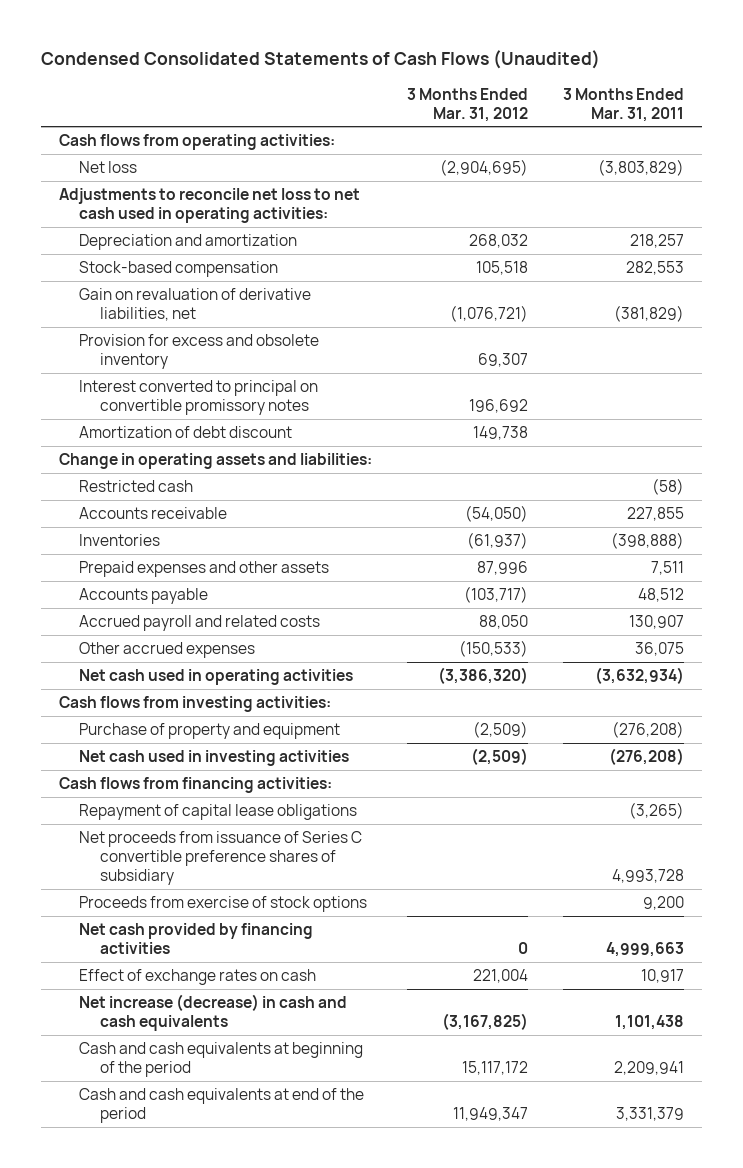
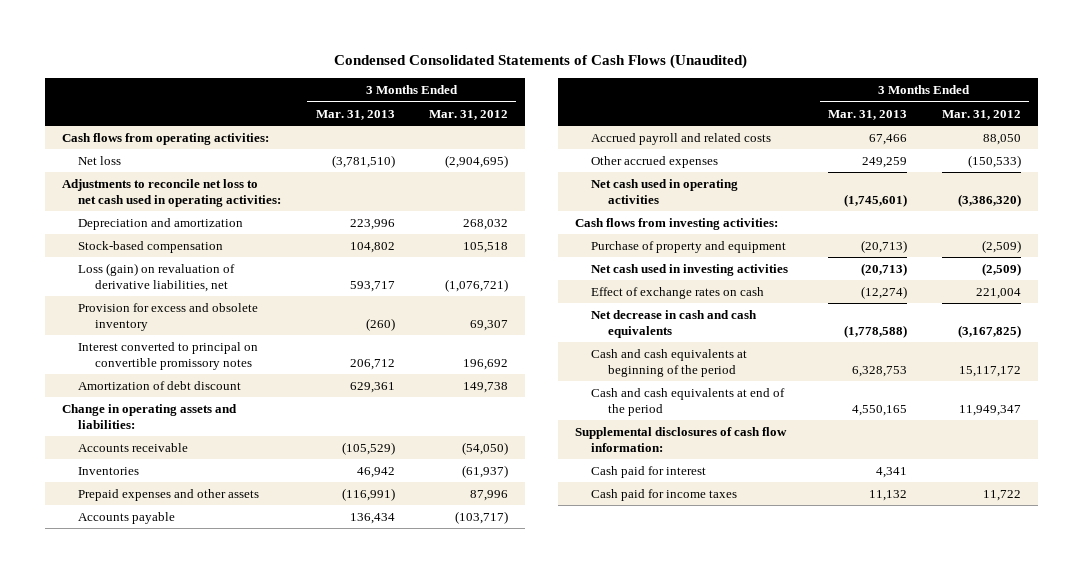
- | 3 Months Ended Mar. 31, 2012 | 3 Months Ended Mar. 31, 2011
+ | 3 Months Ended Mar. 31, 2013 | 3 Months Ended Mar. 31, 2012
- Gain on revaluation of derivative liabilities, net | (1,076,721) | (381,829)
+ Loss (gain) on revaluation of derivative liabilities, net | 593,717 | (1,076,721)
- Restricted cash | | (58)
- Cash flows from financing activities:
- Repayment of capital lease obligations | | (3,265)
- Net proceeds from issuance of Series C convertible preference shares of subsidiary | | 4,993,728
- Proceeds from exercise of stock options | | 9,200
- Net cash provided by financing activities | 0 | 4,999,663
- Net increase (decrease) in cash and cash equivalents | (3,167,825) | 1,101,438
+ Net decrease in cash and cash equivalents | (1,778,588) | (3,167,825)
+ Supplemental disclosures of cash flow information:
+ Cash paid for interest | 4,341 |
+ Cash paid for income taxes | 11,132 | 11,722

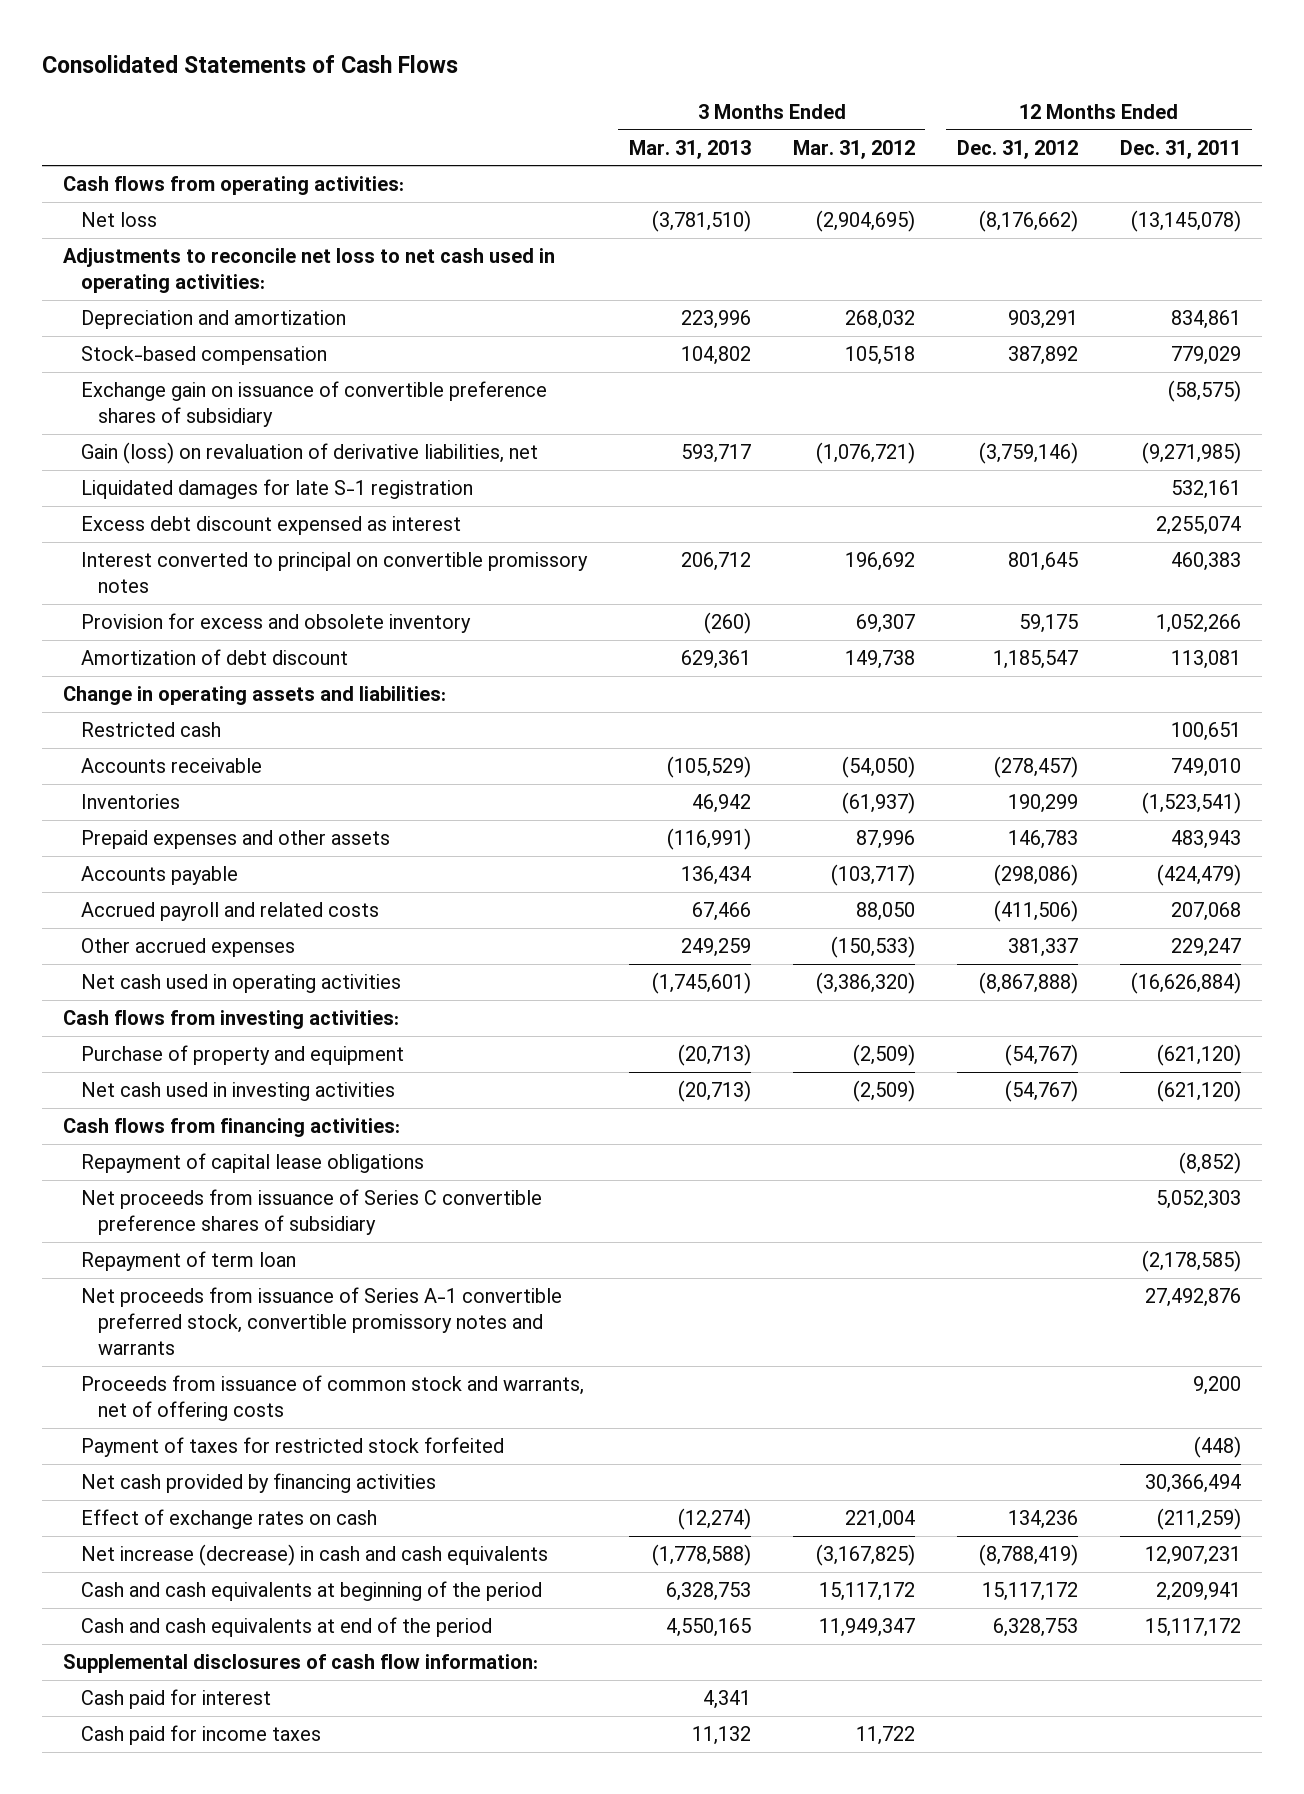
- Condensed Consolidated Statements of Cash Flows (Unaudited)
+ Consolidated Statements of Cash Flows
- | 3 Months Ended Mar. 31, 2013 | 3 Months Ended Mar. 31, 2012
+ | 3 Months Ended Mar. 31, 2013 | 3 Months Ended Mar. 31, 2012 | 12 Months Ended Dec. 31, 2012 | 12 Months Ended Dec. 31, 2011
- Loss (gain) on revaluation of derivative liabilities, net | 593,717 | (1,076,721)
+ Exchange gain on issuance of convertible preference shares of subsidiary | | | | (58,575)
+ Gain (loss) on revaluation of derivative liabilities, net | 593,717 | (1,076,721) | (3,759,146) | (9,271,985)
+ Liquidated damages for late S-1 registration | | | | 532,161
+ Excess debt discount expensed as interest | | | | 2,255,074
moved down: Provision for excess and obsolete inventory | (260) | 69,307 | 59,175 | 1,052,266
+ Restricted cash | | | | 100,651
+ Cash flows from financing activities:
+ Repayment of capital lease obligations | | | | (8,852)
+ Net proceeds from issuance of Series C convertible preference shares of subsidiary | | | | 5,052,303
+ Repayment of term loan | | | | (2,178,585)
+ Net proceeds from issuance of Series A-1 convertible preferred stock, convertible promissory notes and warrants | | | | 27,492,876
+ Proceeds from issuance of common stock and warrants, net of offering costs | | | | 9,200
+ Payment of taxes for restricted stock forfeited | | | | (448)
+ Net cash provided by financing activities | | | | 30,366,494
- Net decrease in cash and cash equivalents | (1,778,588) | (3,167,825)
+ Net increase (decrease) in cash and cash equivalents | (1,778,588) | (3,167,825) | (8,788,419) | 12,907,231

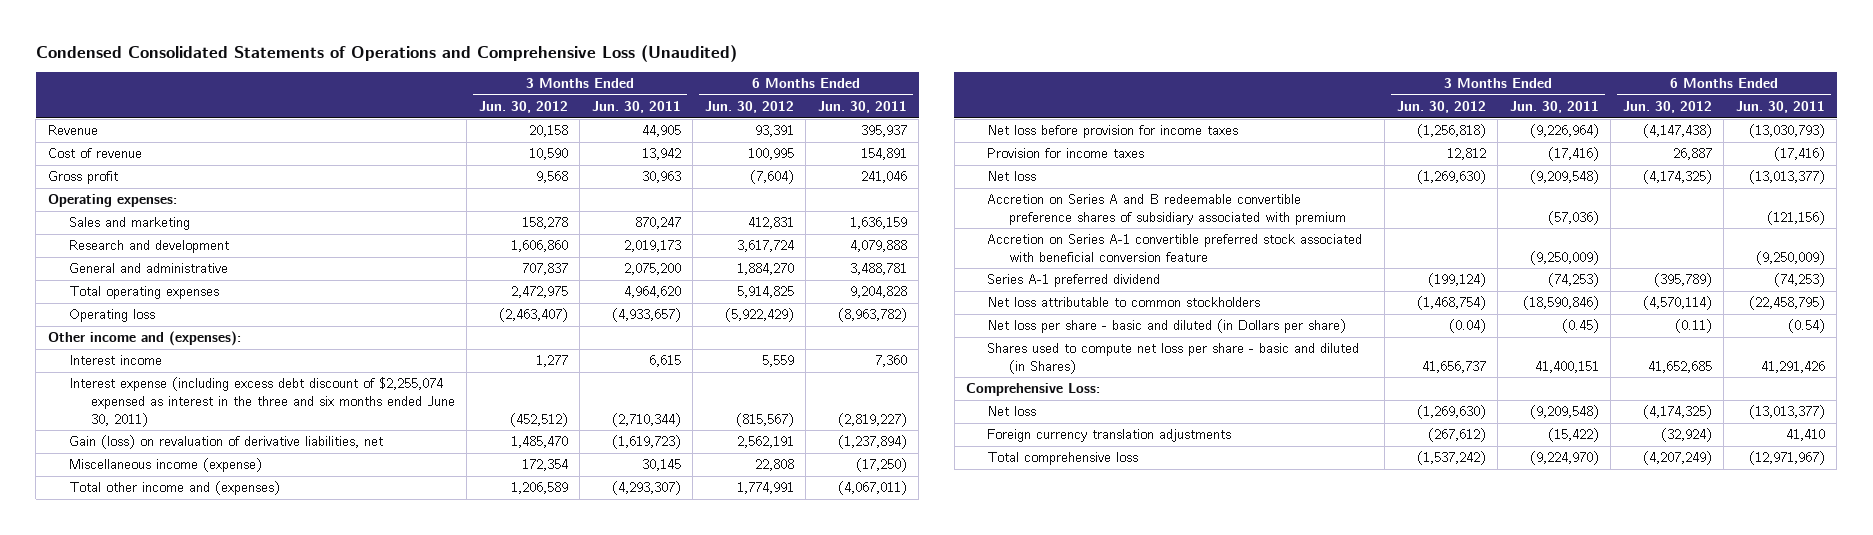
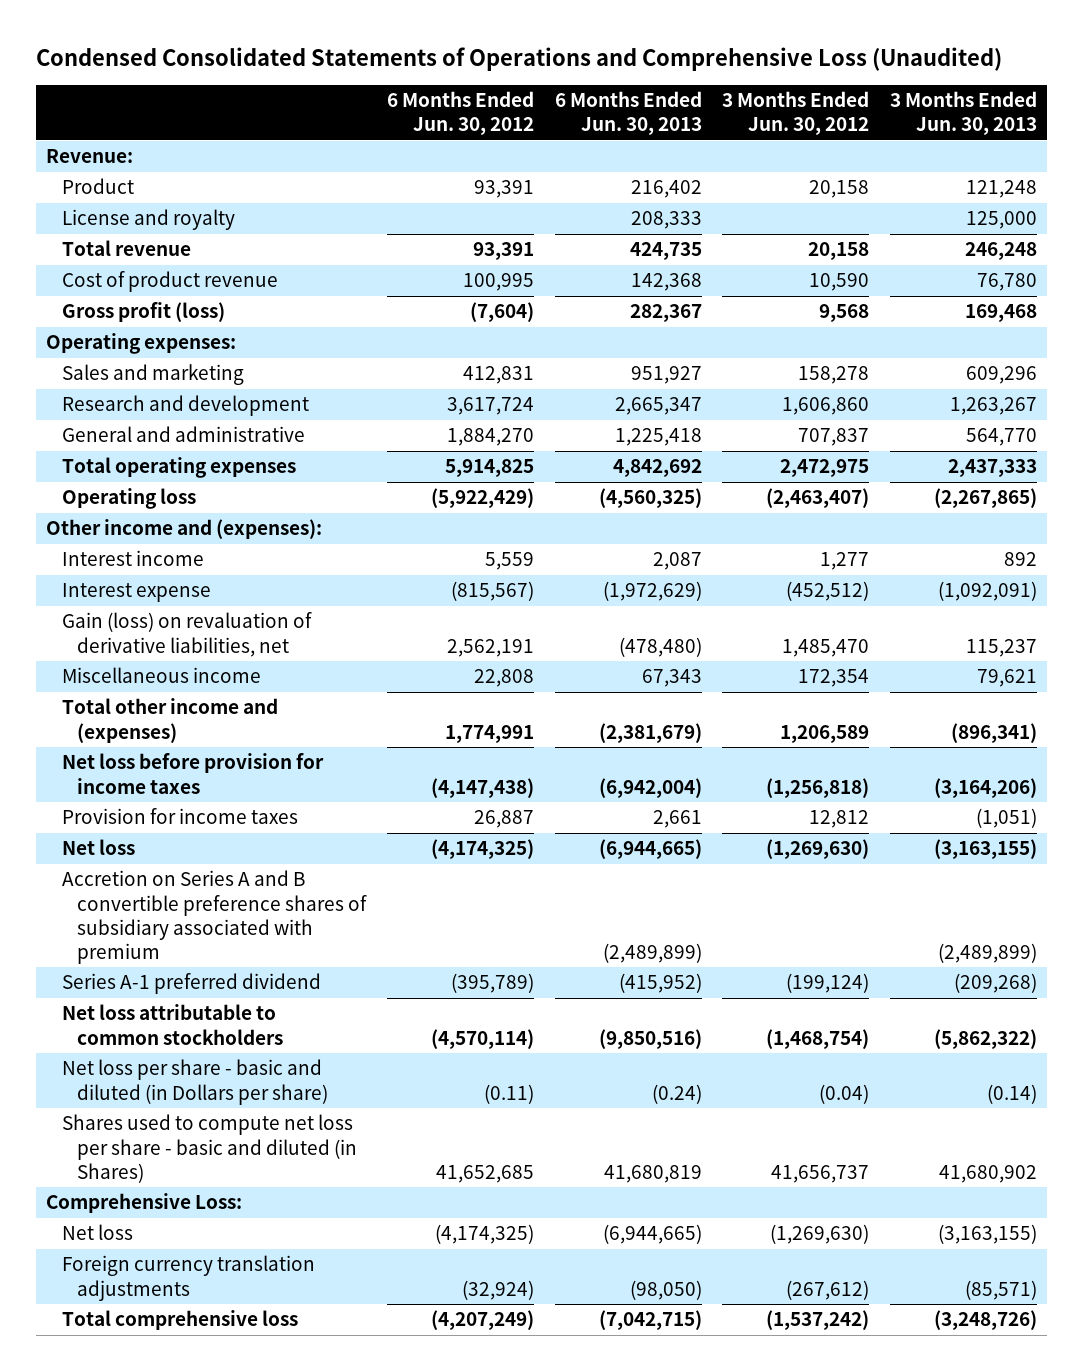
- | 3 Months Ended Jun. 30, 2012 | 3 Months Ended Jun. 30, 2011 | 6 Months Ended Jun. 30, 2012 | 6 Months Ended Jun. 30, 2011
+ | 6 Months Ended Jun. 30, 2012 | 6 Months Ended Jun. 30, 2013 | 3 Months Ended Jun. 30, 2012 | 3 Months Ended Jun. 30, 2013
- Revenue | 20,158 | 44,905 | 93,391 | 395,937
- Cost of revenue | 10,590 | 13,942 | 100,995 | 154,891
- Gross profit | 9,568 | 30,963 | (7,604) | 241,046
+ Revenue:
+ Product | 93,391 | 216,402 | 20,158 | 121,248
+ License and royalty | | 208,333 | | 125,000
+ Total revenue | 93,391 | 424,735 | 20,158 | 246,248
+ Cost of product revenue | 100,995 | 142,368 | 10,590 | 76,780
+ Gross profit (loss) | (7,604) | 282,367 | 9,568 | 169,468
- Interest expense (including excess debt discount of $2,255,074 expensed as interest in the three and six months ended June 30, 2011) | (452,512) | (2,710,344) | (815,567) | (2,819,227)
+ Interest expense | (815,567) | (1,972,629) | (452,512) | (1,092,091)
- Miscellaneous income (expense) | 172,354 | 30,145 | 22,808 | (17,250)
+ Miscellaneous income | 22,808 | 67,343 | 172,354 | 79,621
- Accretion on Series A and B redeemable convertible preference shares of subsidiary associated with premium | | (57,036) | | (121,156)
- Accretion on Series A-1 convertible preferred stock associated with beneficial conversion feature | | (9,250,009) | | (9,250,009)
+ Accretion on Series A and B convertible preference shares of subsidiary associated with premium | | (2,489,899) | | (2,489,899)

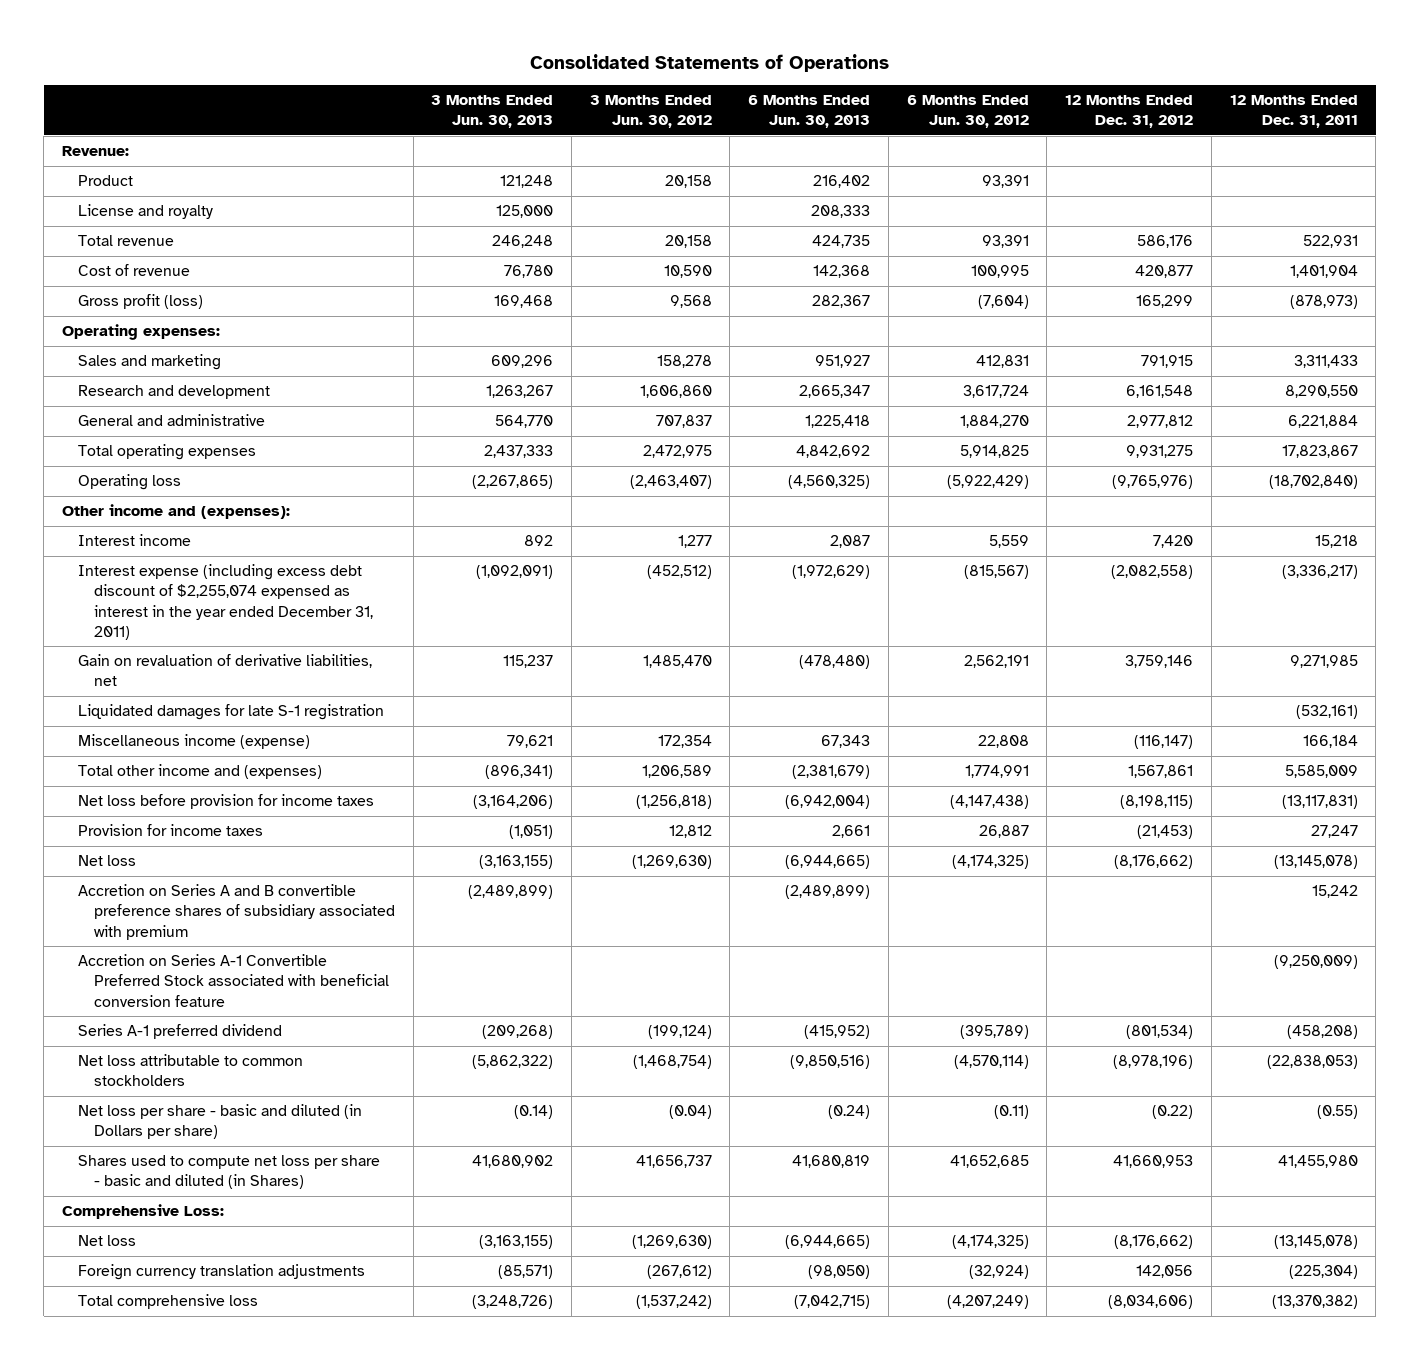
- Condensed Consolidated Statements of Operations and Comprehensive Loss (Unaudited)
+ Consolidated Statements of Operations
- | 6 Months Ended Jun. 30, 2012 | 6 Months Ended Jun. 30, 2013 | 3 Months Ended Jun. 30, 2012 | 3 Months Ended Jun. 30, 2013
+ | 3 Months Ended Jun. 30, 2013 | 3 Months Ended Jun. 30, 2012 | 6 Months Ended Jun. 30, 2013 | 6 Months Ended Jun. 30, 2012 | 12 Months Ended Dec. 31, 2012 | 12 Months Ended Dec. 31, 2011
- Cost of product revenue | 100,995 | 142,368 | 10,590 | 76,780
+ Cost of revenue | 76,780 | 10,590 | 142,368 | 100,995 | 420,877 | 1,401,904
- Interest expense | (815,567) | (1,972,629) | (452,512) | (1,092,091)
- Gain (loss) on revaluation of derivative liabilities, net | 2,562,191 | (478,480) | 1,485,470 | 115,237
- Miscellaneous income | 22,808 | 67,343 | 172,354 | 79,621
+ Interest expense (including excess debt discount of $2,255,074 expensed as interest in the year ended December 31, 2011) | (1,092,091) | (452,512) | (1,972,629) | (815,567) | (2,082,558) | (3,336,217)
+ Gain on revaluation of derivative liabilities, net | 115,237 | 1,485,470 | (478,480) | 2,562,191 | 3,759,146 | 9,271,985
+ Liquidated damages for late S-1 registration | | | | | | (532,161)
+ Miscellaneous income (expense) | 79,621 | 172,354 | 67,343 | 22,808 | (116,147) | 166,184
+ Accretion on Series A-1 Convertible Preferred Stock associated with beneficial conversion feature | | | | | | (9,250,009)

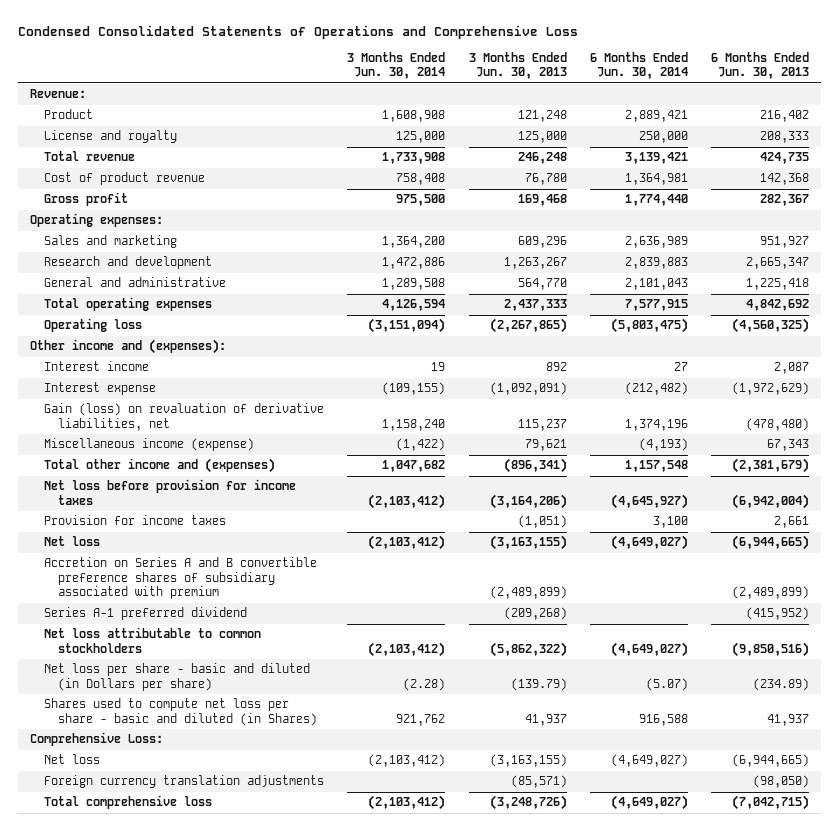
- Consolidated Statements of Operations
+ Condensed Consolidated Statements of Operations and Comprehensive Loss
- | 3 Months Ended Jun. 30, 2013 | 3 Months Ended Jun. 30, 2012 | 6 Months Ended Jun. 30, 2013 | 6 Months Ended Jun. 30, 2012 | 12 Months Ended Dec. 31, 2012 | 12 Months Ended Dec. 31, 2011
+ | 3 Months Ended Jun. 30, 2014 | 3 Months Ended Jun. 30, 2013 | 6 Months Ended Jun. 30, 2014 | 6 Months Ended Jun. 30, 2013
- Cost of revenue | 76,780 | 10,590 | 142,368 | 100,995 | 420,877 | 1,401,904
- Gross profit (loss) | 169,468 | 9,568 | 282,367 | (7,604) | 165,299 | (878,973)
+ Cost of product revenue | 758,408 | 76,780 | 1,364,981 | 142,368
+ Gross profit | 975,500 | 169,468 | 1,774,440 | 282,367
- Interest expense (including excess debt discount of $2,255,074 expensed as interest in the year ended December 31, 2011) | (1,092,091) | (452,512) | (1,972,629) | (815,567) | (2,082,558) | (3,336,217)
- Gain on revaluation of derivative liabilities, net | 115,237 | 1,485,470 | (478,480) | 2,562,191 | 3,759,146 | 9,271,985
- Liquidated damages for late S-1 registration | | | | | | (532,161)
+ Interest expense | (109,155) | (1,092,091) | (212,482) | (1,972,629)
+ Gain (loss) on revaluation of derivative liabilities, net | 1,158,240 | 115,237 | 1,374,196 | (478,480)
- Accretion on Series A-1 Convertible Preferred Stock associated with beneficial conversion feature | | | | | | (9,250,009)
- Net loss per share - basic and diluted (in Dollars per share) | (0.14) | (0.04) | (0.24) | (0.11) | (0.22) | (0.55)
- Shares used to compute net loss per share - basic and diluted (in Shares) | 41,680,902 | 41,656,737 | 41,680,819 | 41,652,685 | 41,660,953 | 41,455,980
+ Net loss per share - basic and diluted (in Dollars per share) | (2.28) | (139.79) | (5.07) | (234.89)
+ Shares used to compute net loss per share - basic and diluted (in Shares) | 921,762 | 41,937 | 916,588 | 41,937

